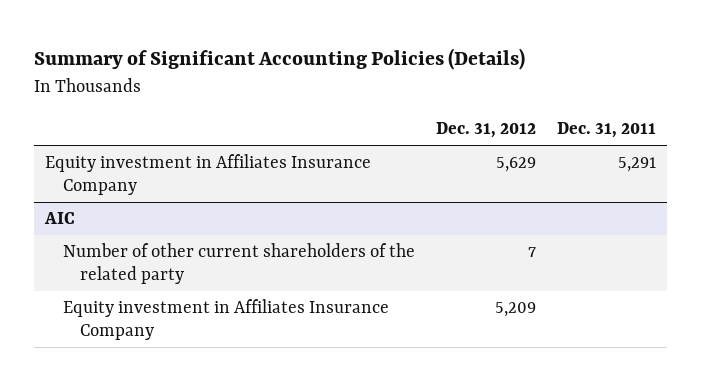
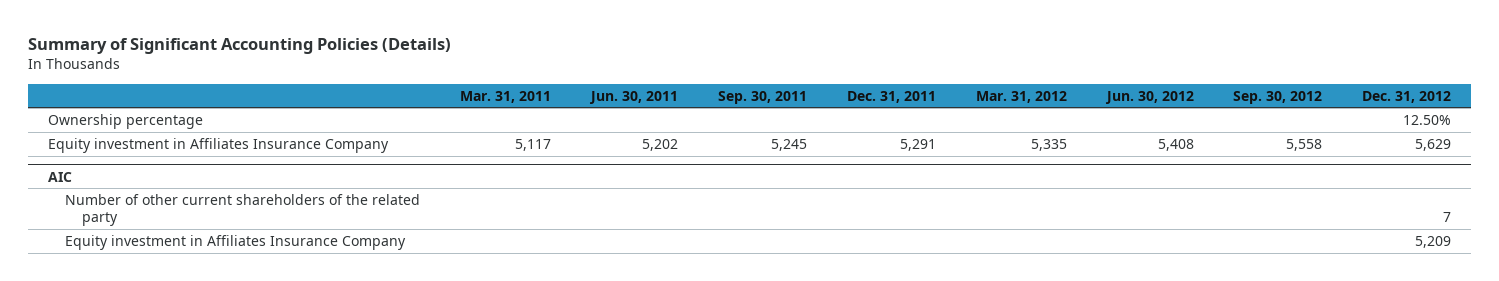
- | Dec. 31, 2012 | Dec. 31, 2011
+ | Mar. 31, 2011 | Jun. 30, 2011 | Sep. 30, 2011 | Dec. 31, 2011 | Mar. 31, 2012 | Jun. 30, 2012 | Sep. 30, 2012 | Dec. 31, 2012
+ Ownership percentage | | | | | | | | 12.50%

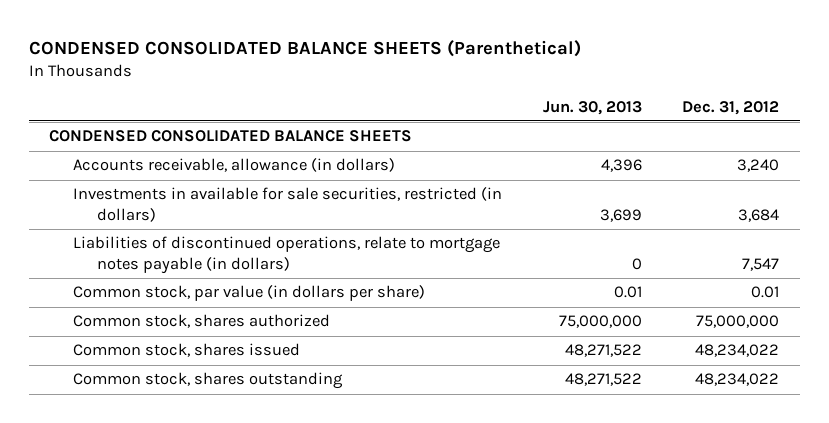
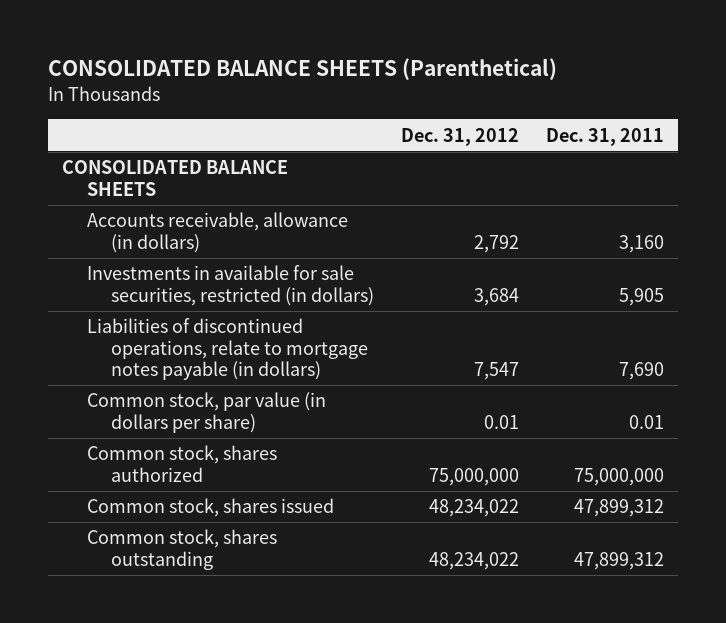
- CONDENSED CONSOLIDATED BALANCE SHEETS (Parenthetical)
+ CONSOLIDATED BALANCE SHEETS (Parenthetical)
- | Jun. 30, 2013 | Dec. 31, 2012
+ | Dec. 31, 2012 | Dec. 31, 2011
- CONDENSED CONSOLIDATED BALANCE SHEETS
- Accounts receivable, allowance (in dollars) | 4,396 | 3,240
+ CONSOLIDATED BALANCE SHEETS
+ Accounts receivable, allowance (in dollars) | 2,792 | 3,160

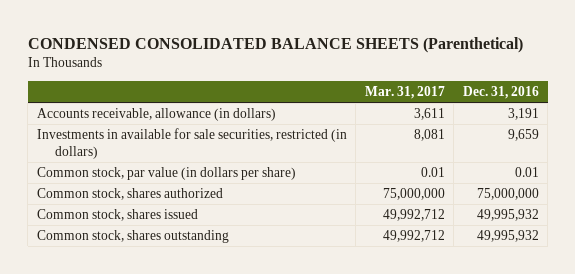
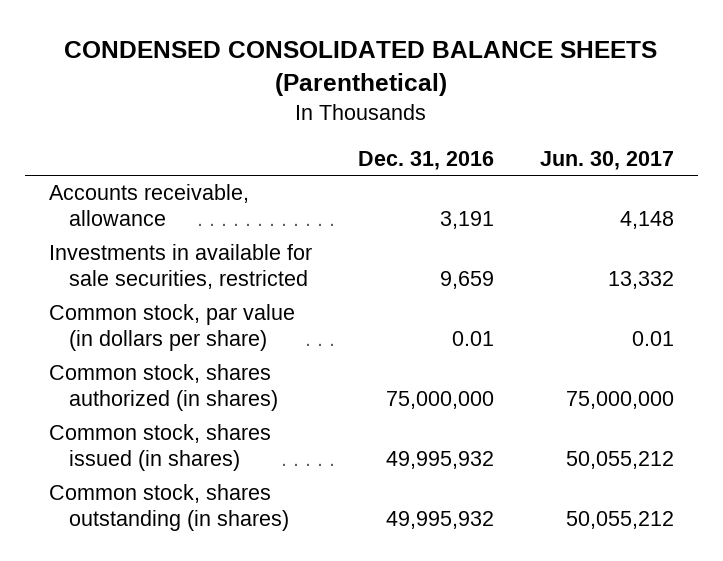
- | Mar. 31, 2017 | Dec. 31, 2016
+ | Dec. 31, 2016 | Jun. 30, 2017
- Accounts receivable, allowance (in dollars) | 3,611 | 3,191
- Investments in available for sale securities, restricted (in dollars) | 8,081 | 9,659
+ Accounts receivable, allowance | 3,191 | 4,148
+ Investments in available for sale securities, restricted | 9,659 | 13,332
- Common stock, shares authorized | 75,000,000 | 75,000,000
- Common stock, shares issued | 49,992,712 | 49,995,932
- Common stock, shares outstanding | 49,992,712 | 49,995,932
+ Common stock, shares authorized (in shares) | 75,000,000 | 75,000,000
+ Common stock, shares issued (in shares) | 49,995,932 | 50,055,212
+ Common stock, shares outstanding (in shares) | 49,995,932 | 50,055,212

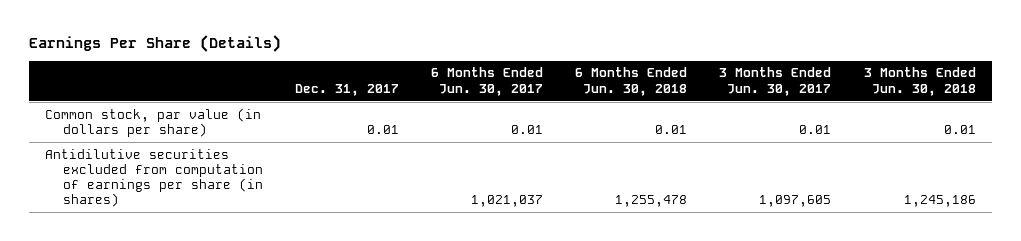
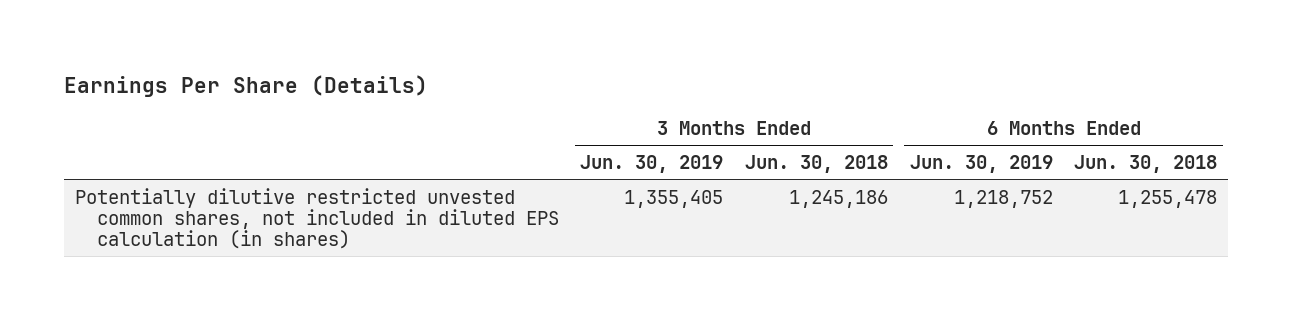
- | Dec. 31, 2017 | 6 Months Ended Jun. 30, 2017 | 6 Months Ended Jun. 30, 2018 | 3 Months Ended Jun. 30, 2017 | 3 Months Ended Jun. 30, 2018
+ | 3 Months Ended Jun. 30, 2019 | 3 Months Ended Jun. 30, 2018 | 6 Months Ended Jun. 30, 2019 | 6 Months Ended Jun. 30, 2018
- Common stock, par value (in dollars per share) | 0.01 | 0.01 | 0.01 | 0.01 | 0.01
- Antidilutive securities excluded from computation of earnings per share (in shares) | | 1,021,037 | 1,255,478 | 1,097,605 | 1,245,186
+ Potentially dilutive restricted unvested common shares, not included in diluted EPS calculation (in shares) | 1,355,405 | 1,245,186 | 1,218,752 | 1,255,478

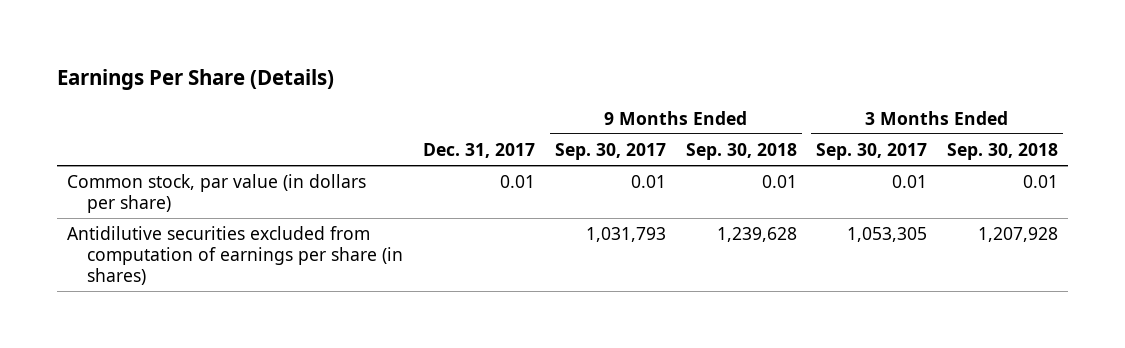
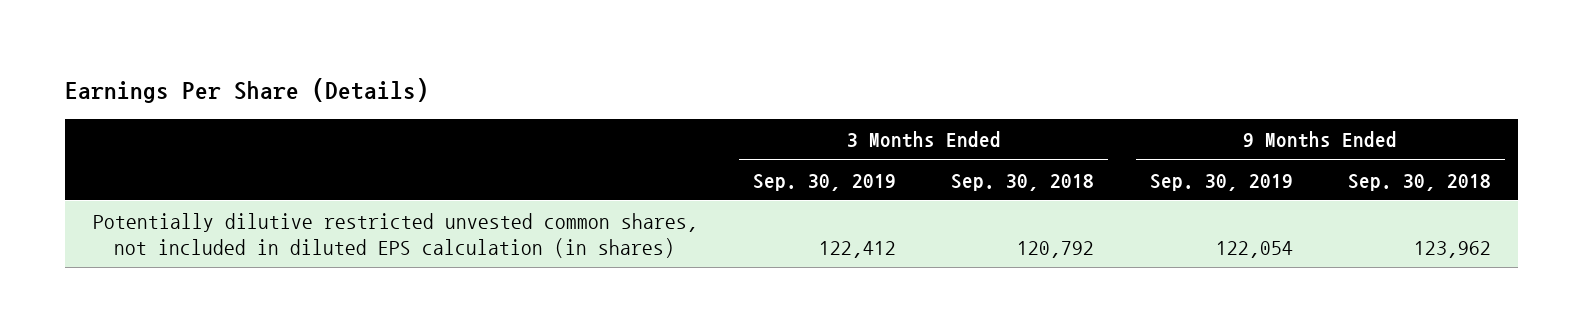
- | Dec. 31, 2017 | 9 Months Ended Sep. 30, 2017 | 9 Months Ended Sep. 30, 2018 | 3 Months Ended Sep. 30, 2017 | 3 Months Ended Sep. 30, 2018
+ | 3 Months Ended Sep. 30, 2019 | 3 Months Ended Sep. 30, 2018 | 9 Months Ended Sep. 30, 2019 | 9 Months Ended Sep. 30, 2018
- Common stock, par value (in dollars per share) | 0.01 | 0.01 | 0.01 | 0.01 | 0.01
- Antidilutive securities excluded from computation of earnings per share (in shares) | | 1,031,793 | 1,239,628 | 1,053,305 | 1,207,928
+ Potentially dilutive restricted unvested common shares, not included in diluted EPS calculation (in shares) | 122,412 | 120,792 | 122,054 | 123,962

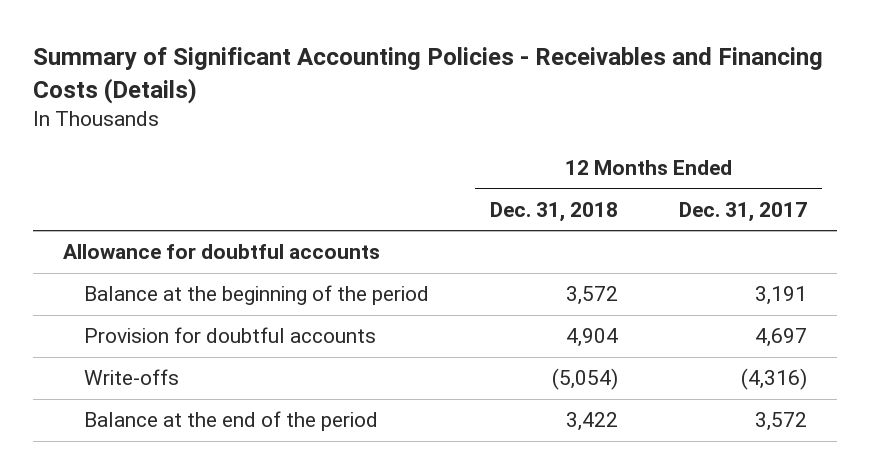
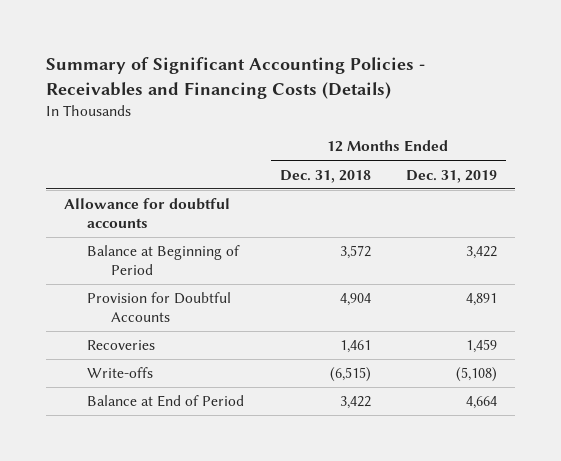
- | 12 Months Ended Dec. 31, 2018 | 12 Months Ended Dec. 31, 2017
+ | 12 Months Ended Dec. 31, 2018 | 12 Months Ended Dec. 31, 2019
- Balance at the beginning of the period | 3,572 | 3,191
- Provision for doubtful accounts | 4,904 | 4,697
- Write-offs | (5,054) | (4,316)
- Balance at the end of the period | 3,422 | 3,572
+ Balance at Beginning of Period | 3,572 | 3,422
+ Provision for Doubtful Accounts | 4,904 | 4,891
+ Recoveries | 1,461 | 1,459
+ Write-offs | (6,515) | (5,108)
+ Balance at End of Period | 3,422 | 4,664

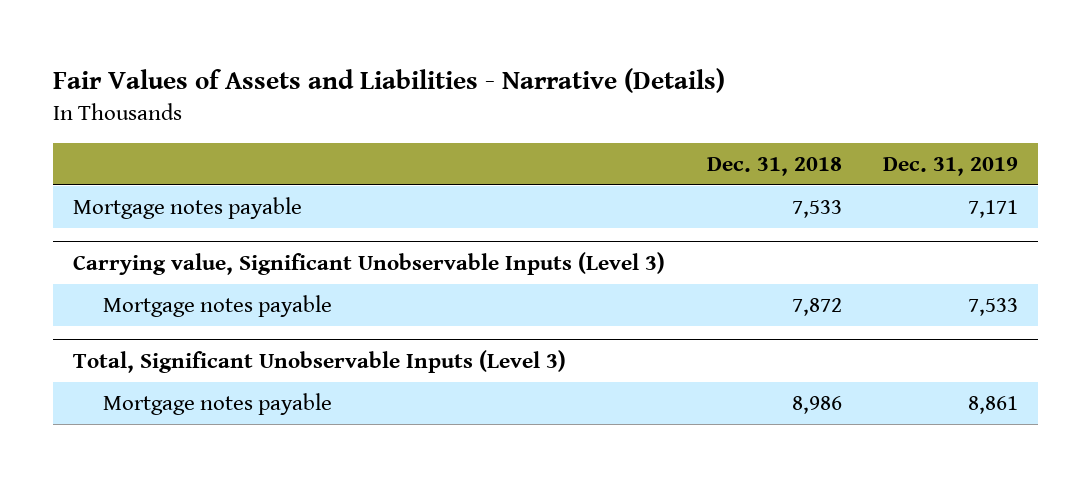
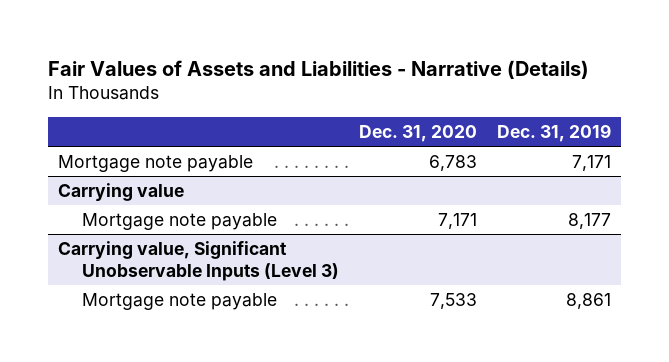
- | Dec. 31, 2018 | Dec. 31, 2019
+ | Dec. 31, 2020 | Dec. 31, 2019
- Mortgage notes payable | 7,533 | 7,171
+ Mortgage note payable | 6,783 | 7,171
+ Carrying value
+ Mortgage note payable | 7,171 | 8,177
@ Carrying value, Significant Unobservable Inputs (Level 3)
- Mortgage notes payable | 7,872 | 7,533
- Total, Significant Unobservable Inputs (Level 3)
- Mortgage notes payable | 8,986 | 8,861
@ Carrying value, Significant Unobservable Inputs (Level 3)
+ Mortgage note payable | 7,533 | 8,861

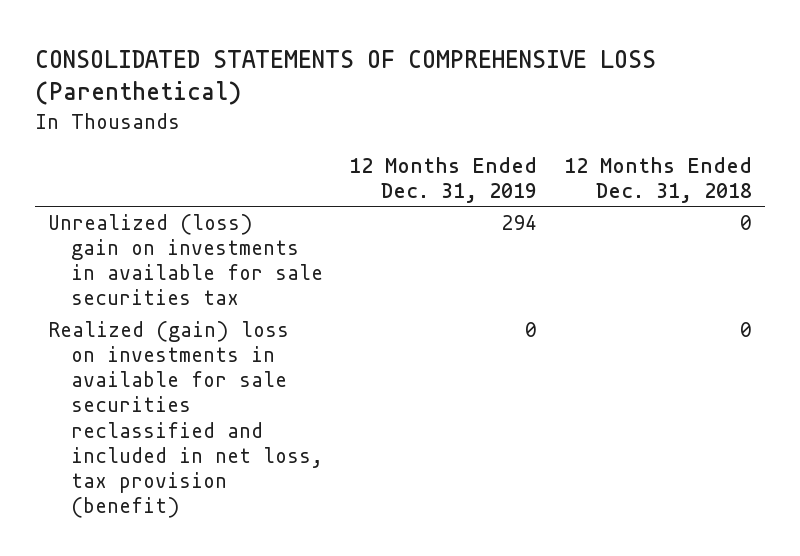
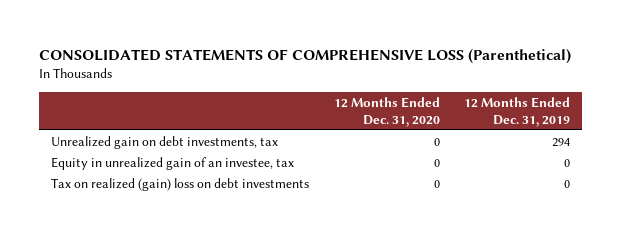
- | 12 Months Ended Dec. 31, 2019 | 12 Months Ended Dec. 31, 2018
+ | 12 Months Ended Dec. 31, 2020 | 12 Months Ended Dec. 31, 2019
- Unrealized (loss) gain on investments in available for sale securities tax | 294 | 0
- Realized (gain) loss on investments in available for sale securities reclassified and included in net loss, tax provision (benefit) | 0 | 0
+ Unrealized gain on debt investments, tax | 0 | 294
+ Equity in unrealized gain of an investee, tax | 0 | 0
+ Tax on realized (gain) loss on debt investments | 0 | 0

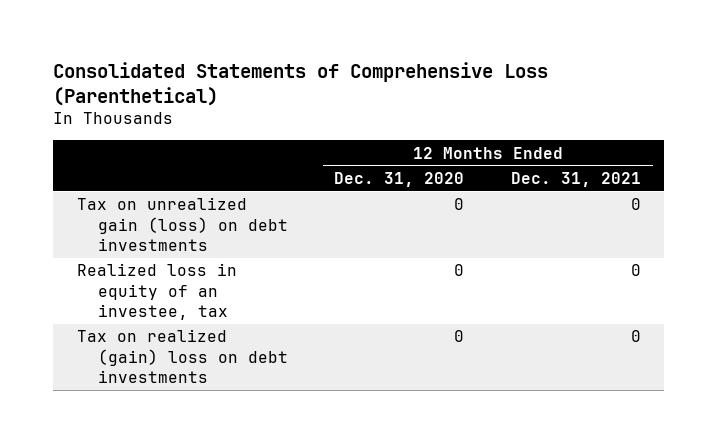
- CONSOLIDATED STATEMENTS OF COMPREHENSIVE LOSS (Parenthetical)
+ Consolidated Statements of Comprehensive Loss (Parenthetical)
- | 12 Months Ended Dec. 31, 2020 | 12 Months Ended Dec. 31, 2019
+ | 12 Months Ended Dec. 31, 2020 | 12 Months Ended Dec. 31, 2021
- Unrealized gain on debt investments, tax | 0 | 294
- Equity in unrealized gain of an investee, tax | 0 | 0
+ Tax on unrealized gain (loss) on debt investments | 0 | 0
+ Realized loss in equity of an investee, tax | 0 | 0

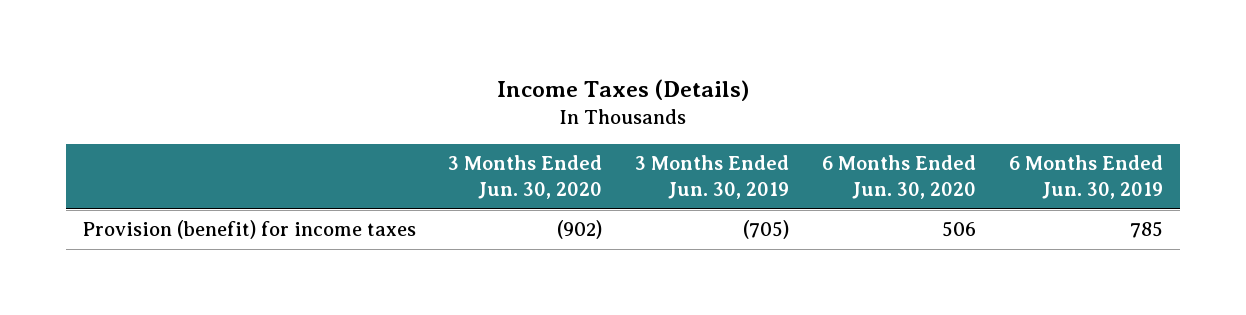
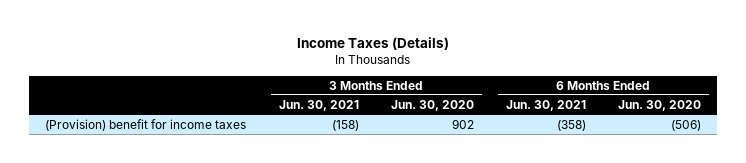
- | 3 Months Ended Jun. 30, 2020 | 3 Months Ended Jun. 30, 2019 | 6 Months Ended Jun. 30, 2020 | 6 Months Ended Jun. 30, 2019
+ | 3 Months Ended Jun. 30, 2021 | 3 Months Ended Jun. 30, 2020 | 6 Months Ended Jun. 30, 2021 | 6 Months Ended Jun. 30, 2020
- Provision (benefit) for income taxes | (902) | (705) | 506 | 785
+ (Provision) benefit for income taxes | (158) | 902 | (358) | (506)

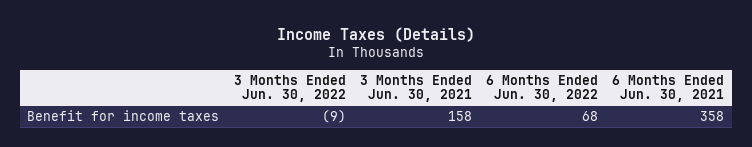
- | 3 Months Ended Jun. 30, 2021 | 3 Months Ended Jun. 30, 2020 | 6 Months Ended Jun. 30, 2021 | 6 Months Ended Jun. 30, 2020
+ | 3 Months Ended Jun. 30, 2022 | 3 Months Ended Jun. 30, 2021 | 6 Months Ended Jun. 30, 2022 | 6 Months Ended Jun. 30, 2021
- (Provision) benefit for income taxes | (158) | 902 | (358) | (506)
+ Benefit for income taxes | (9) | 158 | 68 | 358

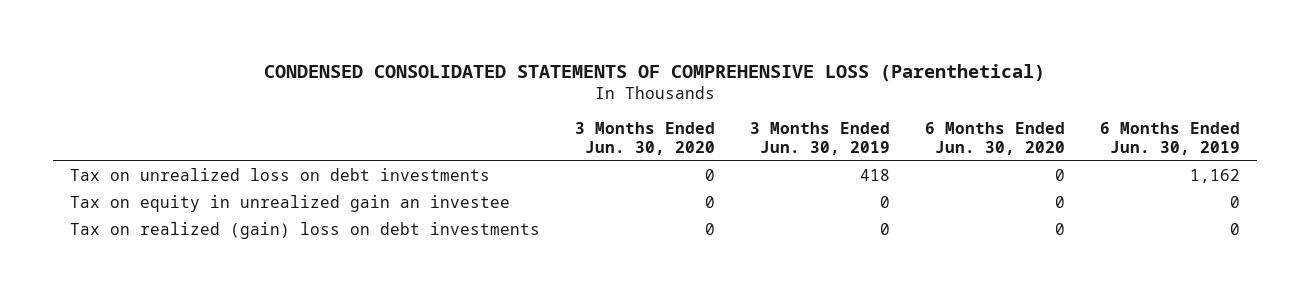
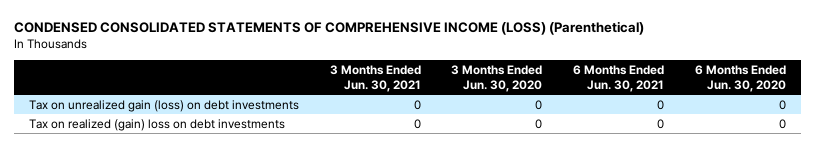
- CONDENSED CONSOLIDATED STATEMENTS OF COMPREHENSIVE LOSS (Parenthetical)
+ CONDENSED CONSOLIDATED STATEMENTS OF COMPREHENSIVE INCOME (LOSS) (Parenthetical)
- | 3 Months Ended Jun. 30, 2020 | 3 Months Ended Jun. 30, 2019 | 6 Months Ended Jun. 30, 2020 | 6 Months Ended Jun. 30, 2019
+ | 3 Months Ended Jun. 30, 2021 | 3 Months Ended Jun. 30, 2020 | 6 Months Ended Jun. 30, 2021 | 6 Months Ended Jun. 30, 2020
- Tax on unrealized loss on debt investments | 0 | 418 | 0 | 1,162
- Tax on equity in unrealized gain an investee | 0 | 0 | 0 | 0
+ Tax on unrealized gain (loss) on debt investments | 0 | 0 | 0 | 0

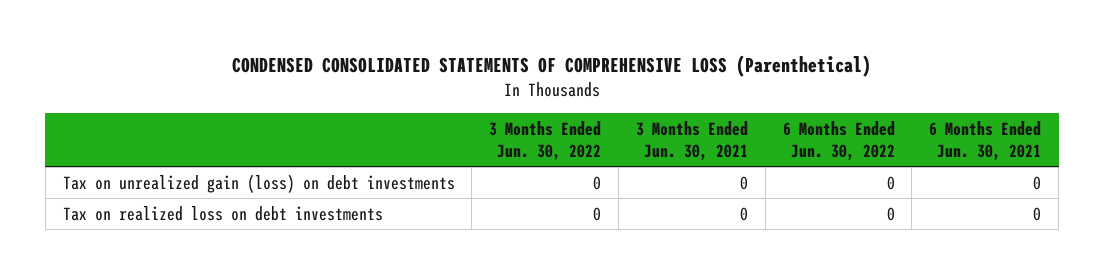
- CONDENSED CONSOLIDATED STATEMENTS OF COMPREHENSIVE INCOME (LOSS) (Parenthetical)
+ CONDENSED CONSOLIDATED STATEMENTS OF COMPREHENSIVE LOSS (Parenthetical)
- | 3 Months Ended Jun. 30, 2021 | 3 Months Ended Jun. 30, 2020 | 6 Months Ended Jun. 30, 2021 | 6 Months Ended Jun. 30, 2020
+ | 3 Months Ended Jun. 30, 2022 | 3 Months Ended Jun. 30, 2021 | 6 Months Ended Jun. 30, 2022 | 6 Months Ended Jun. 30, 2021
- Tax on realized (gain) loss on debt investments | 0 | 0 | 0 | 0
+ Tax on realized loss on debt investments | 0 | 0 | 0 | 0

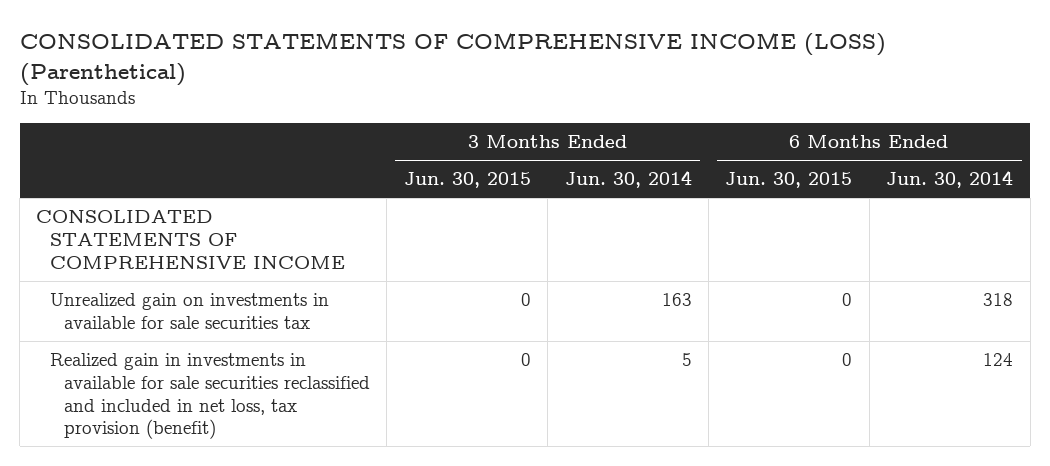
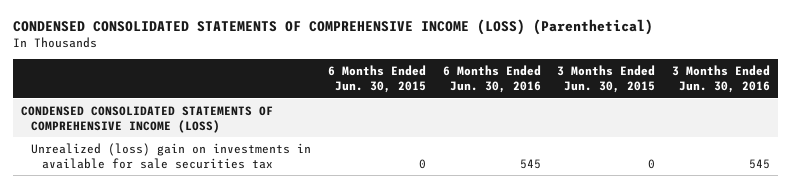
- CONSOLIDATED STATEMENTS OF COMPREHENSIVE INCOME (LOSS) (Parenthetical)
+ CONDENSED CONSOLIDATED STATEMENTS OF COMPREHENSIVE INCOME (LOSS) (Parenthetical)
- | 3 Months Ended Jun. 30, 2015 | 3 Months Ended Jun. 30, 2014 | 6 Months Ended Jun. 30, 2015 | 6 Months Ended Jun. 30, 2014
+ | 6 Months Ended Jun. 30, 2015 | 6 Months Ended Jun. 30, 2016 | 3 Months Ended Jun. 30, 2015 | 3 Months Ended Jun. 30, 2016
- CONSOLIDATED STATEMENTS OF COMPREHENSIVE INCOME
- Unrealized gain on investments in available for sale securities tax | 0 | 163 | 0 | 318
- Realized gain in investments in available for sale securities reclassified and included in net loss, tax provision (benefit) | 0 | 5 | 0 | 124
+ CONDENSED CONSOLIDATED STATEMENTS OF COMPREHENSIVE INCOME (LOSS)
+ Unrealized (loss) gain on investments in available for sale securities tax | 0 | 545 | 0 | 545

